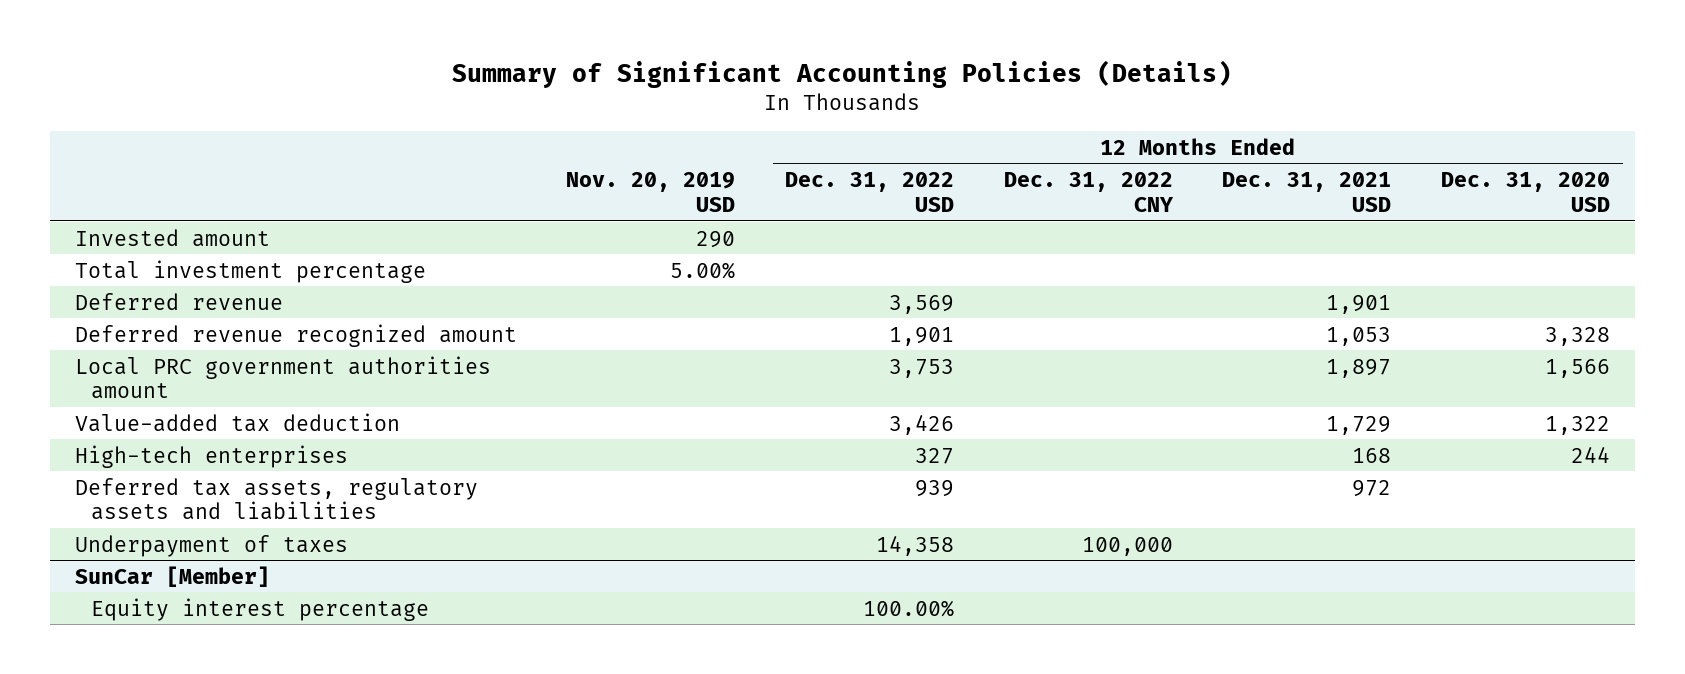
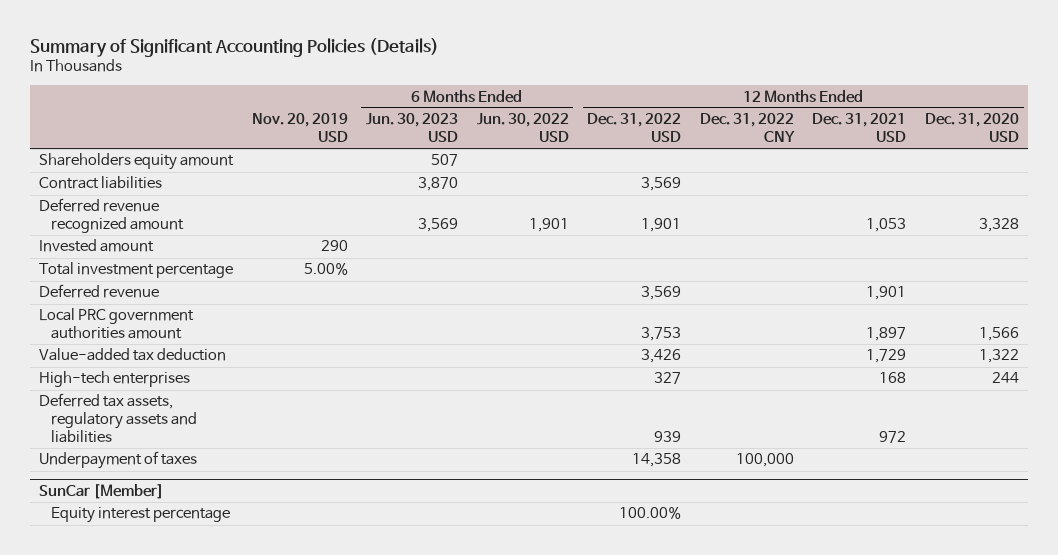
- | Nov. 20, 2019 USD | 12 Months Ended Dec. 31, 2022 USD | 12 Months Ended Dec. 31, 2022 CNY | 12 Months Ended Dec. 31, 2021 USD | 12 Months Ended Dec. 31, 2020 USD
+ | Nov. 20, 2019 USD | 6 Months Ended Jun. 30, 2023 USD | 6 Months Ended Jun. 30, 2022 USD | 12 Months Ended Dec. 31, 2022 USD | 12 Months Ended Dec. 31, 2022 CNY | 12 Months Ended Dec. 31, 2021 USD | 12 Months Ended Dec. 31, 2020 USD
+ Shareholders equity amount | | 507 | | | | |
+ Contract liabilities | | 3,870 | | 3,569 | | |
moved up: Deferred revenue recognized amount | | 3,569 | 1,901 | 1,901 | | 1,053 | 3,328

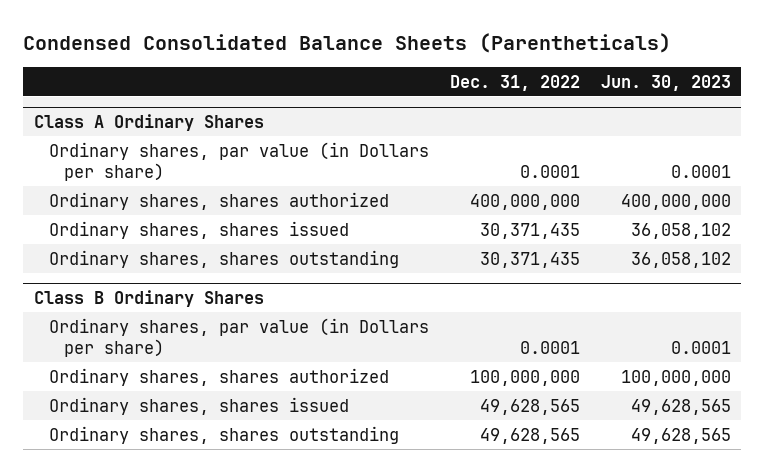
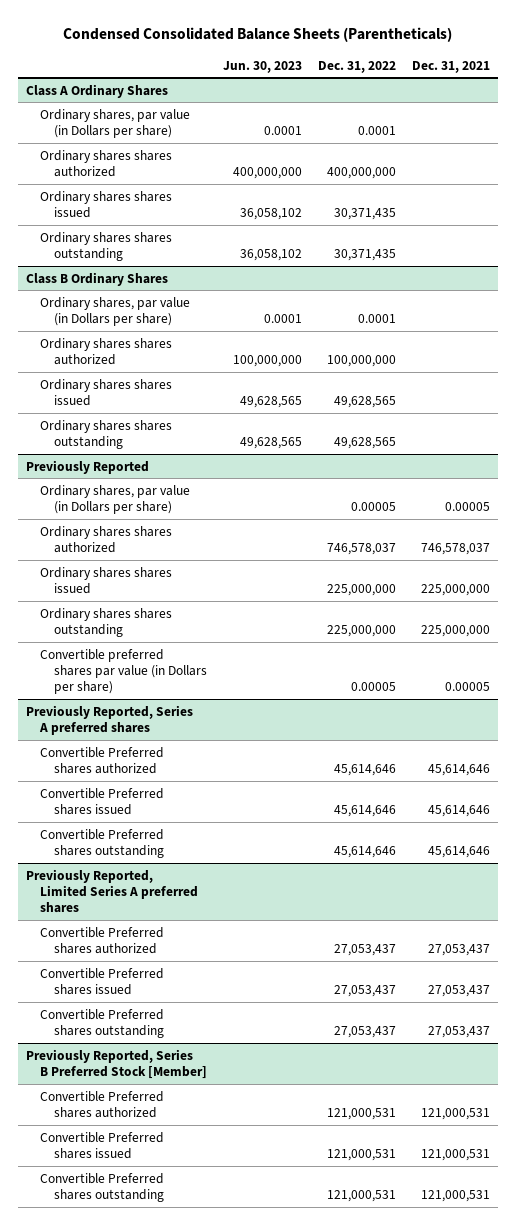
- | Dec. 31, 2022 | Jun. 30, 2023
+ | Jun. 30, 2023 | Dec. 31, 2022 | Dec. 31, 2021
@ Class A Ordinary Shares
- Ordinary shares, shares authorized | 400,000,000 | 400,000,000
- Ordinary shares, shares issued | 30,371,435 | 36,058,102
- Ordinary shares, shares outstanding | 30,371,435 | 36,058,102
+ Ordinary shares shares authorized | 400,000,000 | 400,000,000 |
+ Ordinary shares shares issued | 36,058,102 | 30,371,435 |
+ Ordinary shares shares outstanding | 36,058,102 | 30,371,435 |
@ Class B Ordinary Shares
- Ordinary shares, shares authorized | 100,000,000 | 100,000,000
- Ordinary shares, shares issued | 49,628,565 | 49,628,565
- Ordinary shares, shares outstanding | 49,628,565 | 49,628,565
+ Ordinary shares shares authorized | 100,000,000 | 100,000,000 |
+ Ordinary shares shares issued | 49,628,565 | 49,628,565 |
+ Ordinary shares shares outstanding | 49,628,565 | 49,628,565 |
+ Previously Reported
+ Ordinary shares, par value (in Dollars per share) | | 0.00005 | 0.00005
+ Ordinary shares shares authorized | | 746,578,037 | 746,578,037
+ Ordinary shares shares issued | | 225,000,000 | 225,000,000
+ Ordinary shares shares outstanding | | 225,000,000 | 225,000,000
+ Convertible preferred shares par value (in Dollars per share) | | 0.00005 | 0.00005
+ Previously Reported, Series A preferred shares
+ Convertible Preferred shares authorized | | 45,614,646 | 45,614,646
+ Convertible Preferred shares issued | | 45,614,646 | 45,614,646
+ Convertible Preferred shares outstanding | | 45,614,646 | 45,614,646
+ Previously Reported, Limited Series A preferred shares
+ Convertible Preferred shares authorized | | 27,053,437 | 27,053,437
+ Convertible Preferred shares issued | | 27,053,437 | 27,053,437
+ Convertible Preferred shares outstanding | | 27,053,437 | 27,053,437
+ Previously Reported, Series B Preferred Stock [Member]
+ Convertible Preferred shares authorized | | 121,000,531 | 121,000,531
+ Convertible Preferred shares issued | | 121,000,531 | 121,000,531
+ Convertible Preferred shares outstanding | | 121,000,531 | 121,000,531

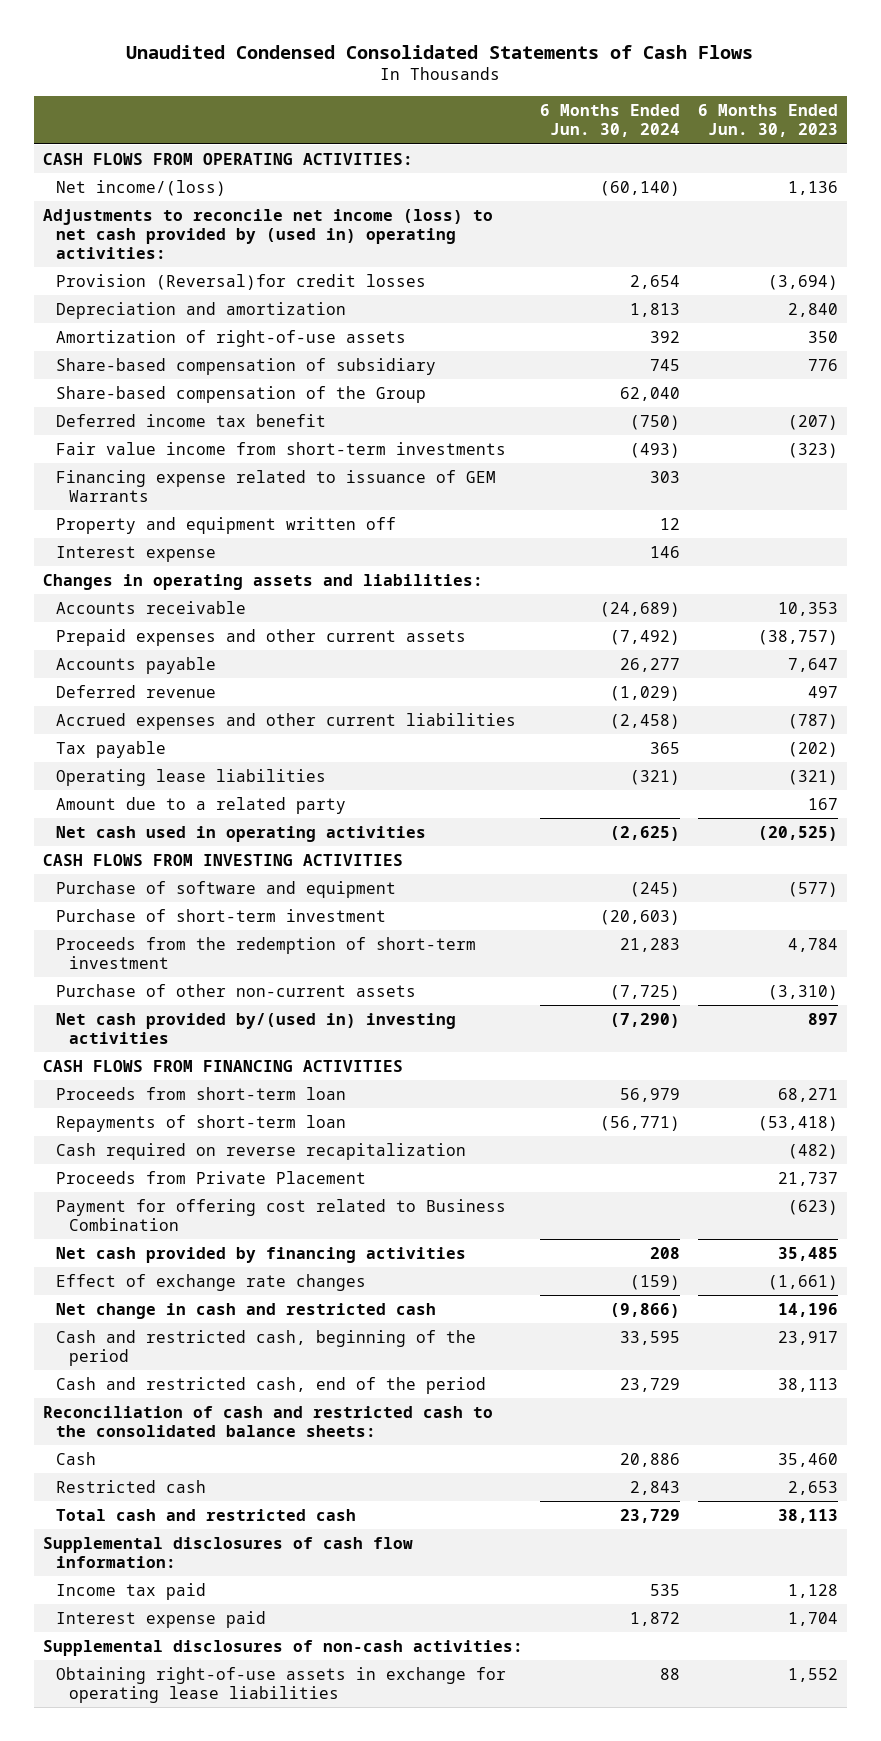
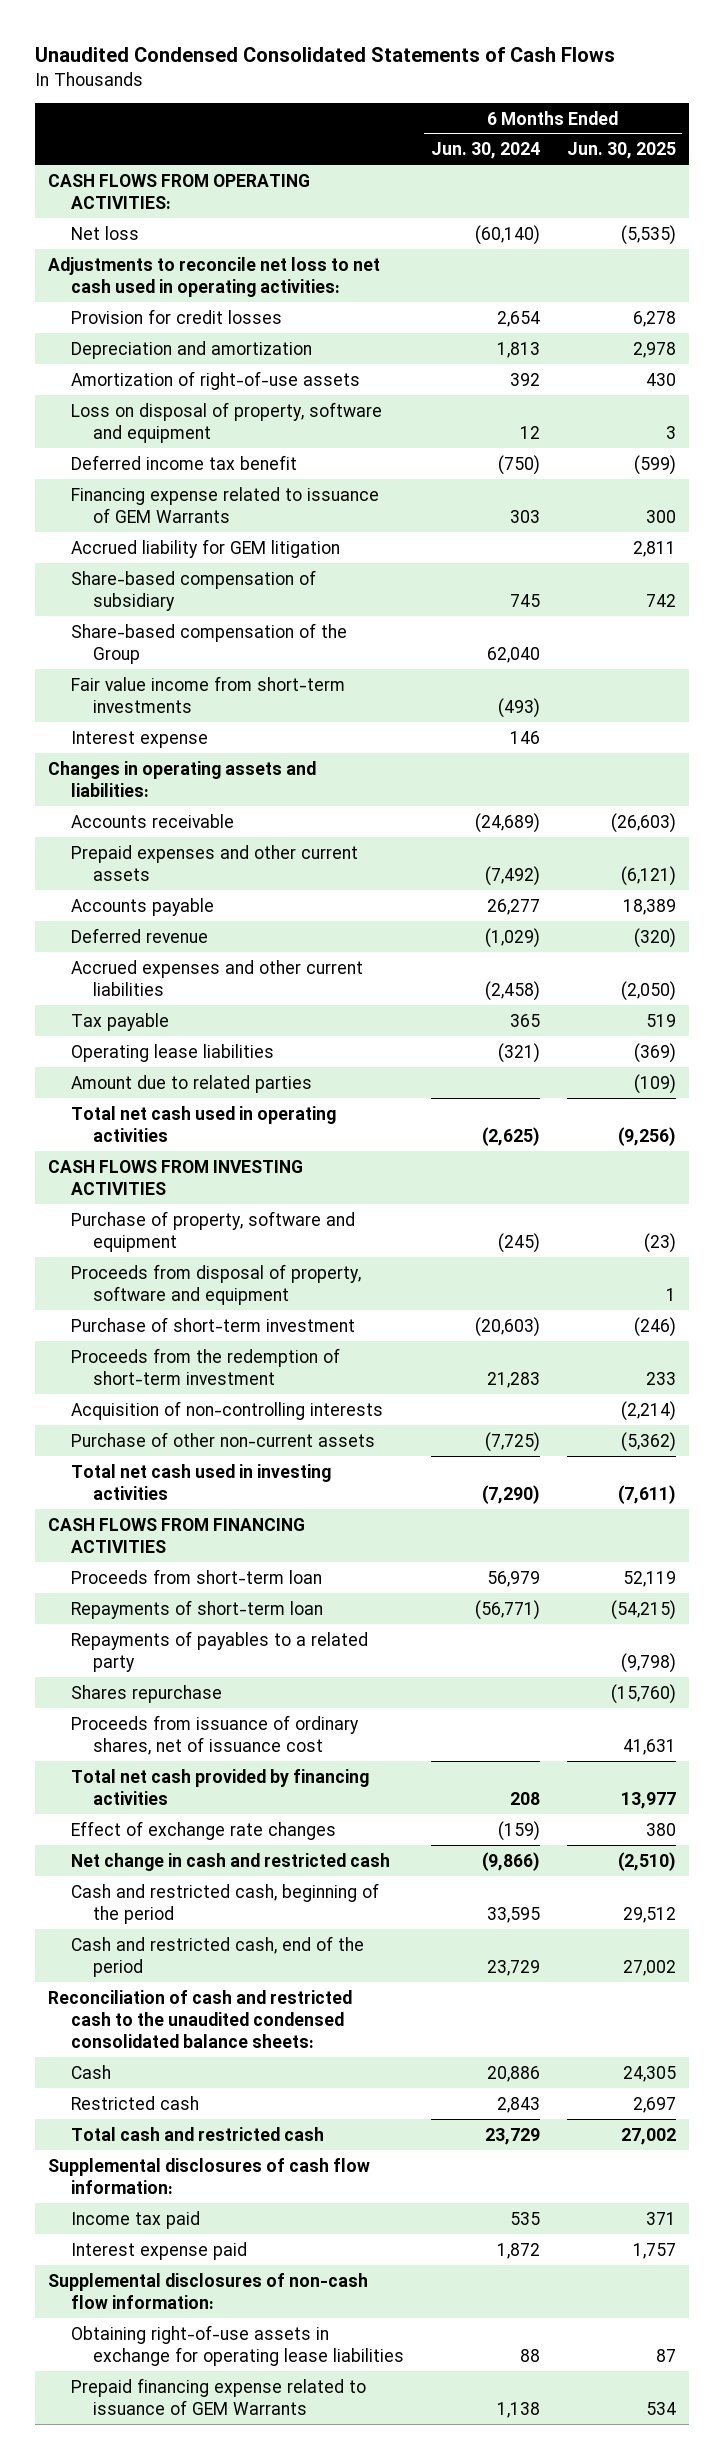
- | 6 Months Ended Jun. 30, 2024 | 6 Months Ended Jun. 30, 2023
+ | 6 Months Ended Jun. 30, 2024 | 6 Months Ended Jun. 30, 2025
- Net income/(loss) | (60,140) | 1,136
- Adjustments to reconcile net income (loss) to net cash provided by (used in) operating activities:
- Provision (Reversal)for credit losses | 2,654 | (3,694)
+ Net loss | (60,140) | (5,535)
+ Adjustments to reconcile net loss to net cash used in operating activities:
+ Provision for credit losses | 2,654 | 6,278
+ Loss on disposal of property, software and equipment | 12 | 3
moved up: Deferred income tax benefit | (750) | (599)
moved up: Financing expense related to issuance of GEM Warrants | 303 | 300
+ Accrued liability for GEM litigation | | 2,811
- Property and equipment written off | 12 |
- Amount due to a related party | | 167
- Net cash used in operating activities | (2,625) | (20,525)
+ Amount due to related parties | | (109)
+ Total net cash used in operating activities | (2,625) | (9,256)
- Purchase of software and equipment | (245) | (577)
+ Purchase of property, software and equipment | (245) | (23)
+ Proceeds from disposal of property, software and equipment | | 1
+ Acquisition of non-controlling interests | | (2,214)
- Net cash provided by/(used in) investing activities | (7,290) | 897
+ Total net cash used in investing activities | (7,290) | (7,611)
- Cash required on reverse recapitalization | | (482)
- Proceeds from Private Placement | | 21,737
- Payment for offering cost related to Business Combination | | (623)
- Net cash provided by financing activities | 208 | 35,485
+ Repayments of payables to a related party | | (9,798)
+ Shares repurchase | | (15,760)
+ Proceeds from issuance of ordinary shares, net of issuance cost | | 41,631
+ Total net cash provided by financing activities | 208 | 13,977
- Reconciliation of cash and restricted cash to the consolidated balance sheets:
+ Reconciliation of cash and restricted cash to the unaudited condensed consolidated balance sheets:
- Supplemental disclosures of non-cash activities:
+ Supplemental disclosures of non-cash flow information:
+ Prepaid financing expense related to issuance of GEM Warrants | 1,138 | 534

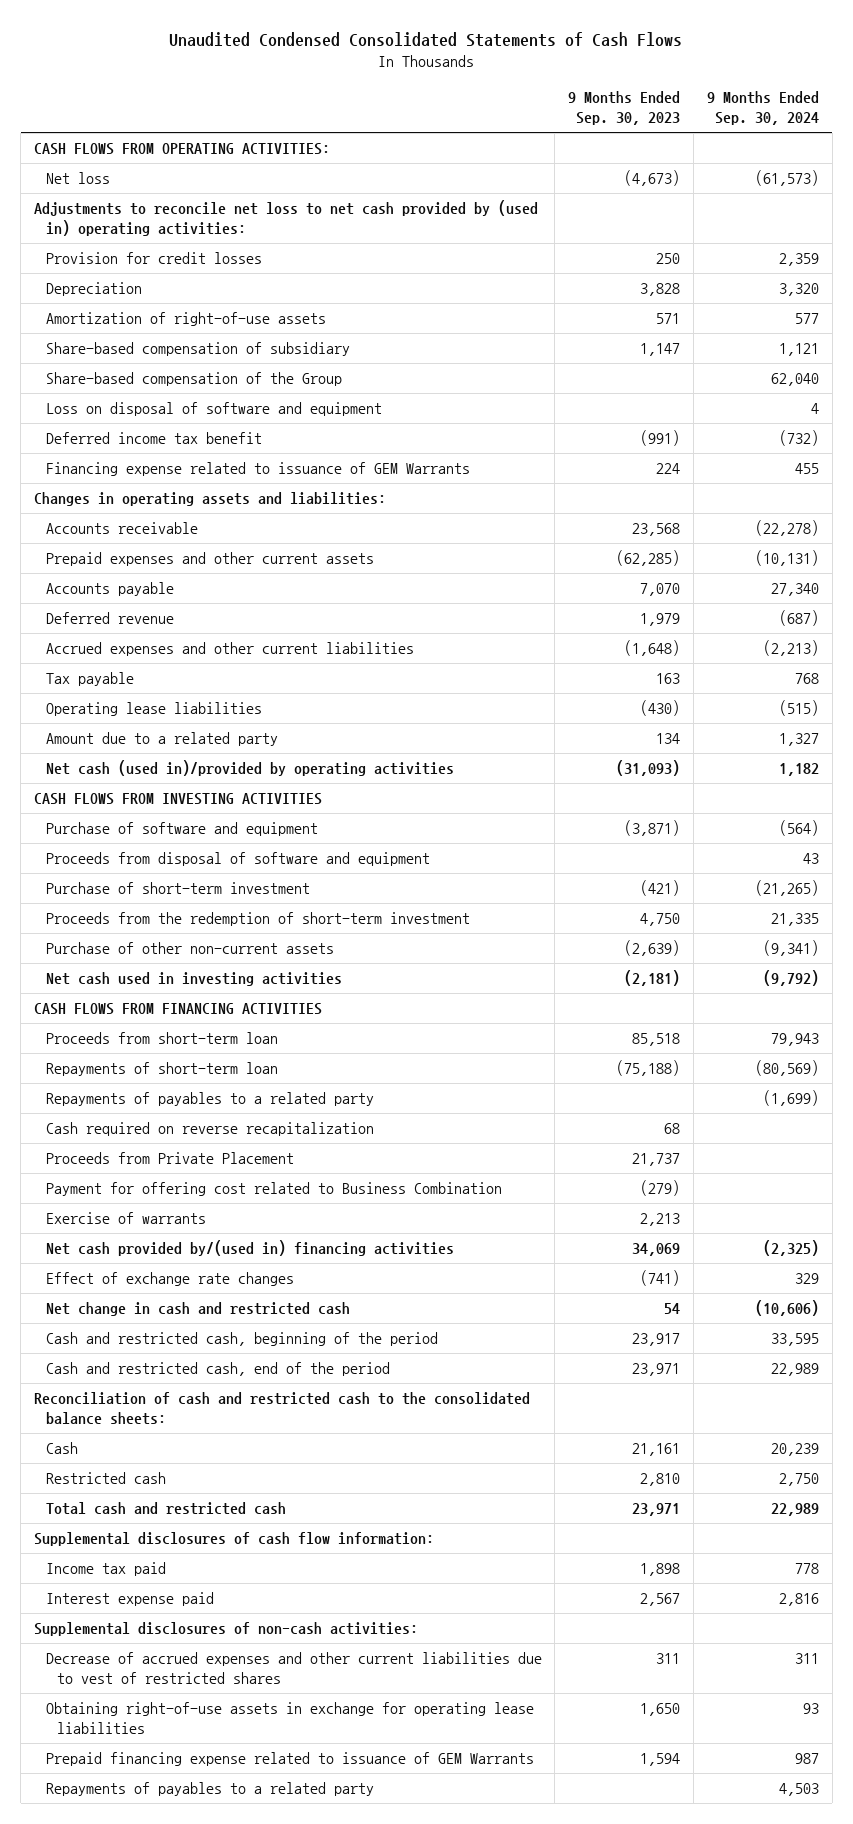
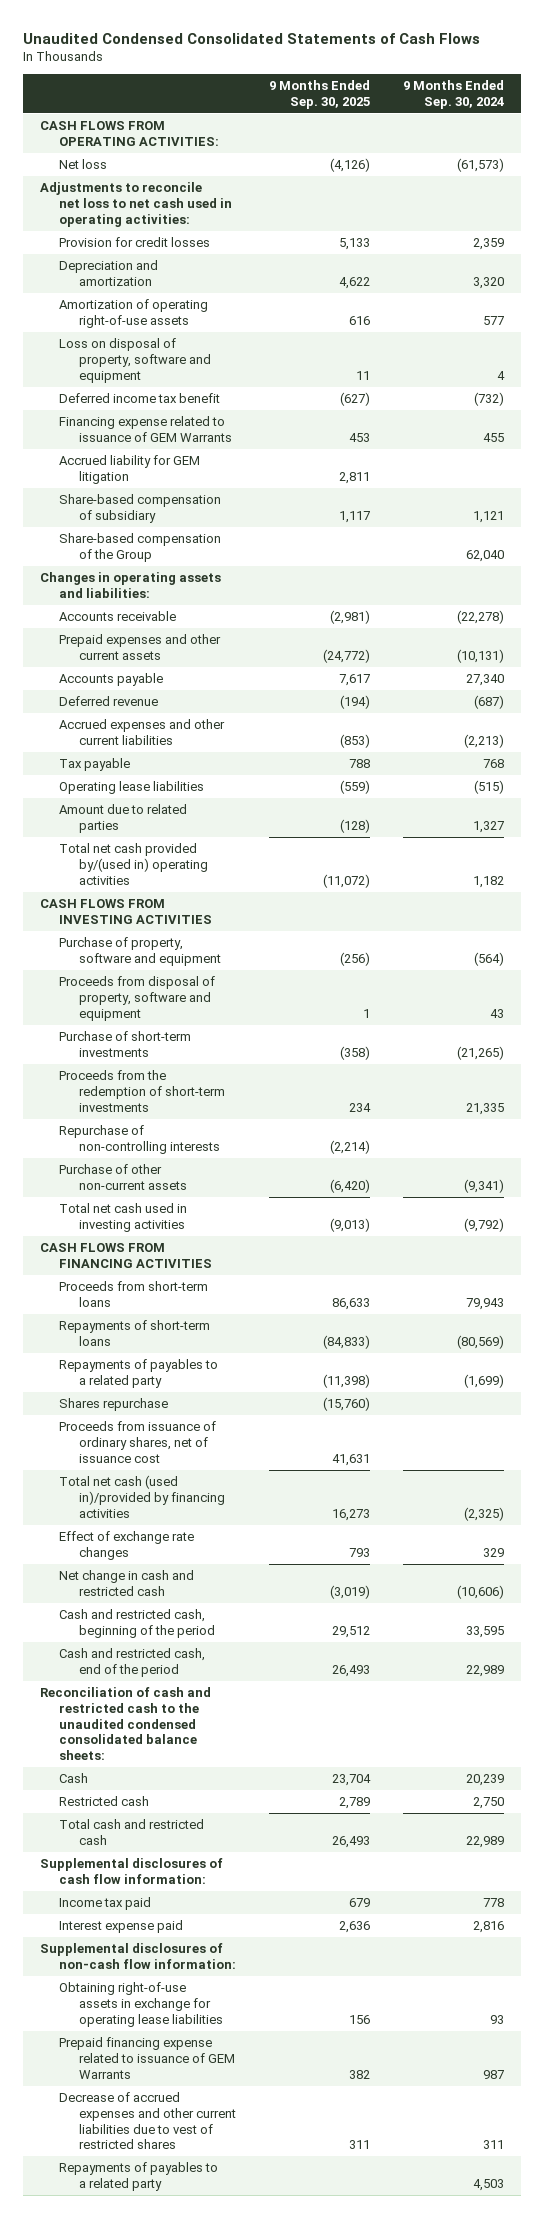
- | 9 Months Ended Sep. 30, 2023 | 9 Months Ended Sep. 30, 2024
+ | 9 Months Ended Sep. 30, 2025 | 9 Months Ended Sep. 30, 2024
- Adjustments to reconcile net loss to net cash provided by (used in) operating activities:
+ Adjustments to reconcile net loss to net cash used in operating activities:
- Depreciation | 3,828 | 3,320
- Amortization of right-of-use assets | 571 | 577
- Loss on disposal of software and equipment | | 4
+ Depreciation and amortization | 4,622 | 3,320
+ Amortization of operating right-of-use assets | 616 | 577
+ Loss on disposal of property, software and equipment | 11 | 4
+ Accrued liability for GEM litigation | 2,811 |
moved down: Share-based compensation of subsidiary | 1,117 | 1,121
moved down: Share-based compensation of the Group | | 62,040
- Amount due to a related party | 134 | 1,327
- Net cash (used in)/provided by operating activities | (31,093) | 1,182
+ Amount due to related parties | (128) | 1,327
+ Total net cash provided by/(used in) operating activities | (11,072) | 1,182
- Purchase of software and equipment | (3,871) | (564)
- Proceeds from disposal of software and equipment | | 43
- Purchase of short-term investment | (421) | (21,265)
- Proceeds from the redemption of short-term investment | 4,750 | 21,335
+ Purchase of property, software and equipment | (256) | (564)
+ Proceeds from disposal of property, software and equipment | 1 | 43
+ Purchase of short-term investments | (358) | (21,265)
+ Proceeds from the redemption of short-term investments | 234 | 21,335
+ Repurchase of non-controlling interests | (2,214) |
- Net cash used in investing activities | (2,181) | (9,792)
+ Total net cash used in investing activities | (9,013) | (9,792)
- Proceeds from short-term loan | 85,518 | 79,943
- Repayments of short-term loan | (75,188) | (80,569)
+ Proceeds from short-term loans | 86,633 | 79,943
+ Repayments of short-term loans | (84,833) | (80,569)
- Cash required on reverse recapitalization | 68 |
- Proceeds from Private Placement | 21,737 |
- Payment for offering cost related to Business Combination | (279) |
- Exercise of warrants | 2,213 |
- Net cash provided by/(used in) financing activities | 34,069 | (2,325)
+ Shares repurchase | (15,760) |
+ Proceeds from issuance of ordinary shares, net of issuance cost | 41,631 |
+ Total net cash (used in)/provided by financing activities | 16,273 | (2,325)
- Reconciliation of cash and restricted cash to the consolidated balance sheets:
+ Reconciliation of cash and restricted cash to the unaudited condensed consolidated balance sheets:
- Supplemental disclosures of non-cash activities:
+ Supplemental disclosures of non-cash flow information:
moved down: Decrease of accrued expenses and other current liabilities due to vest of restricted shares | 311 | 311

